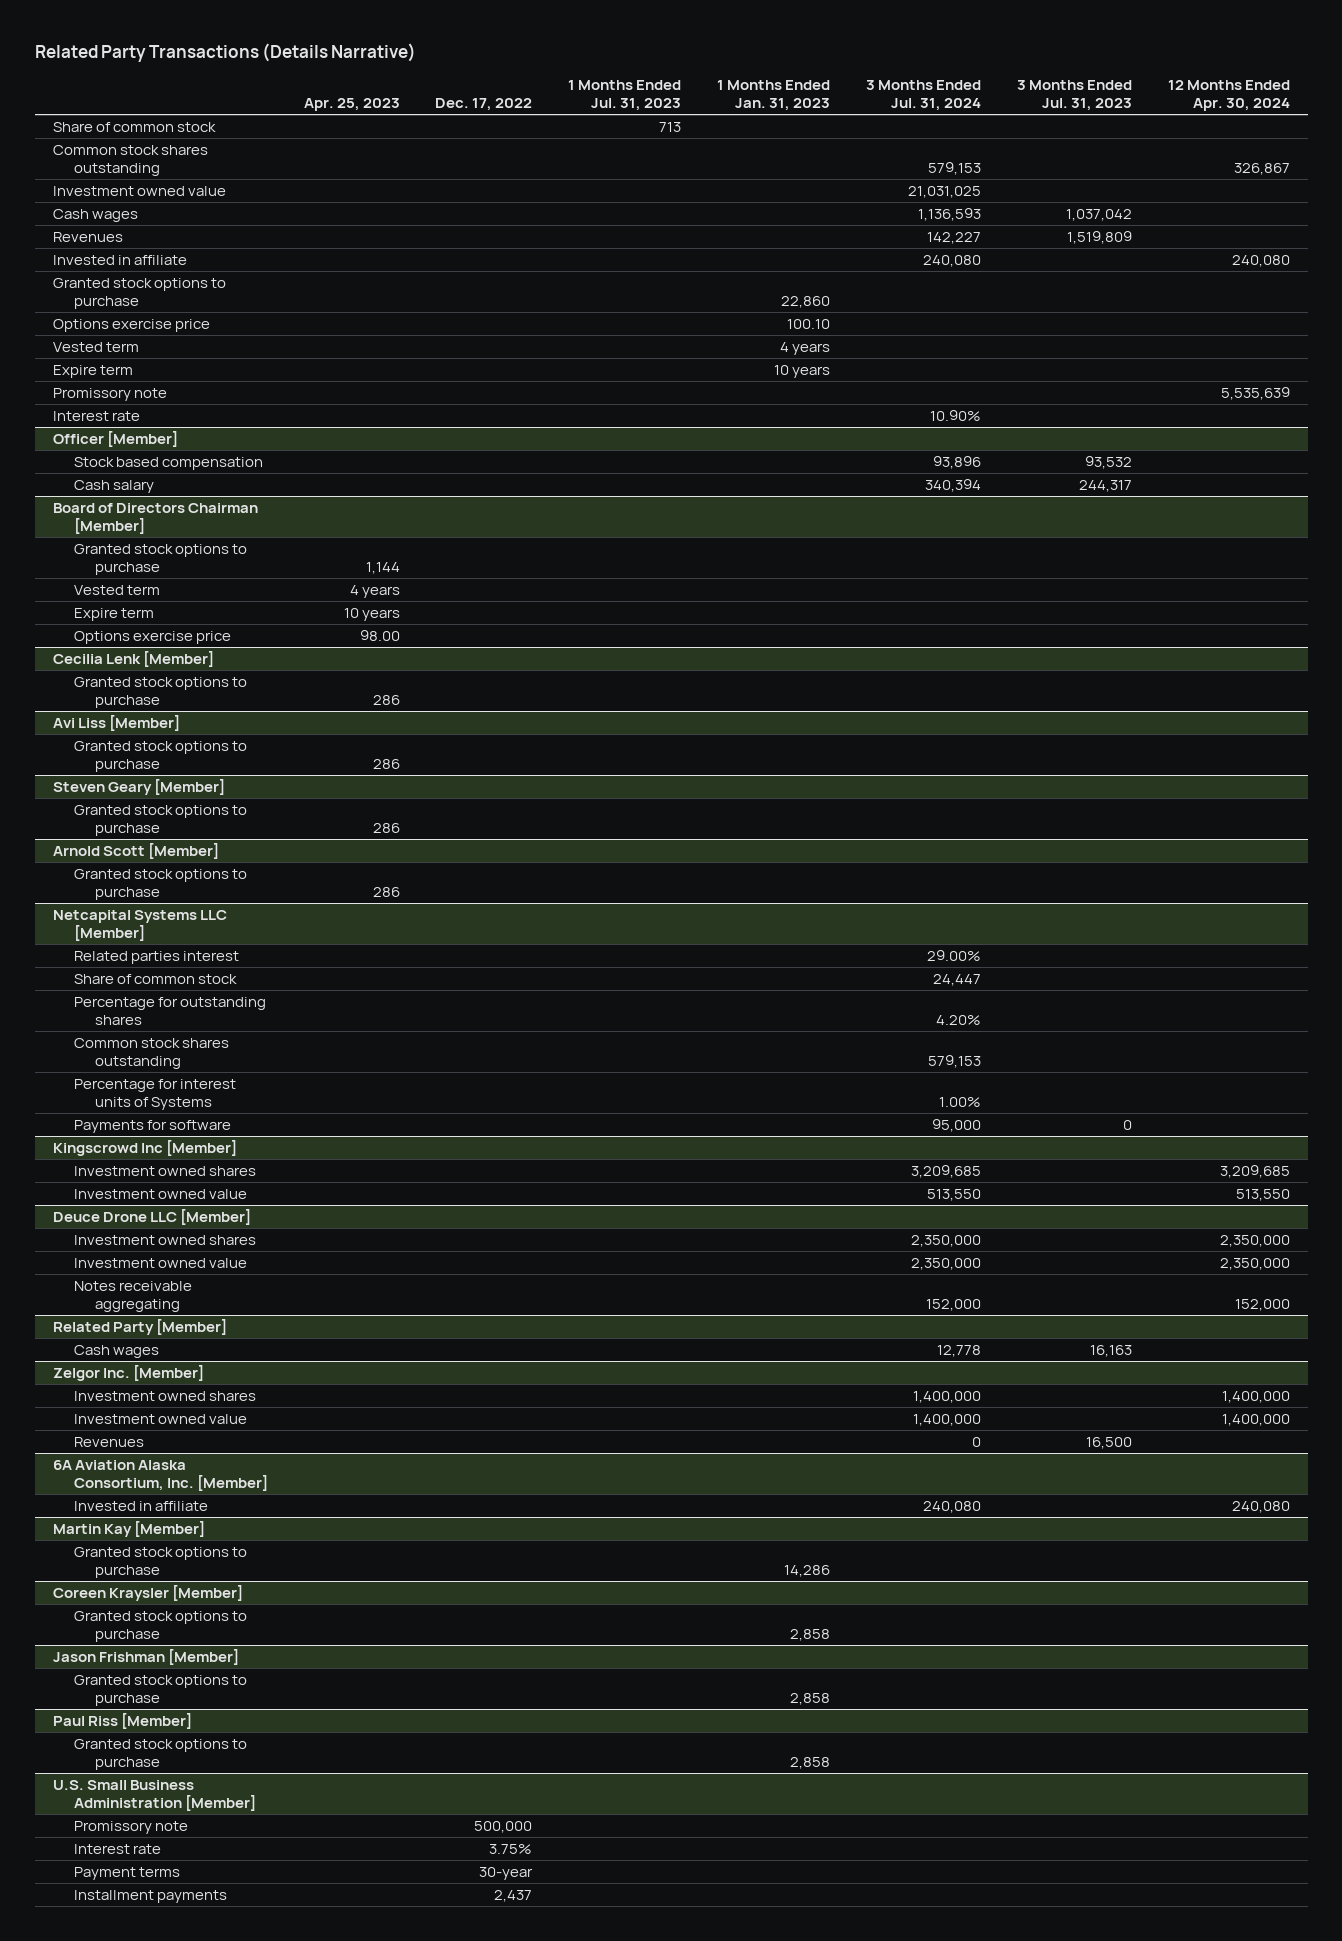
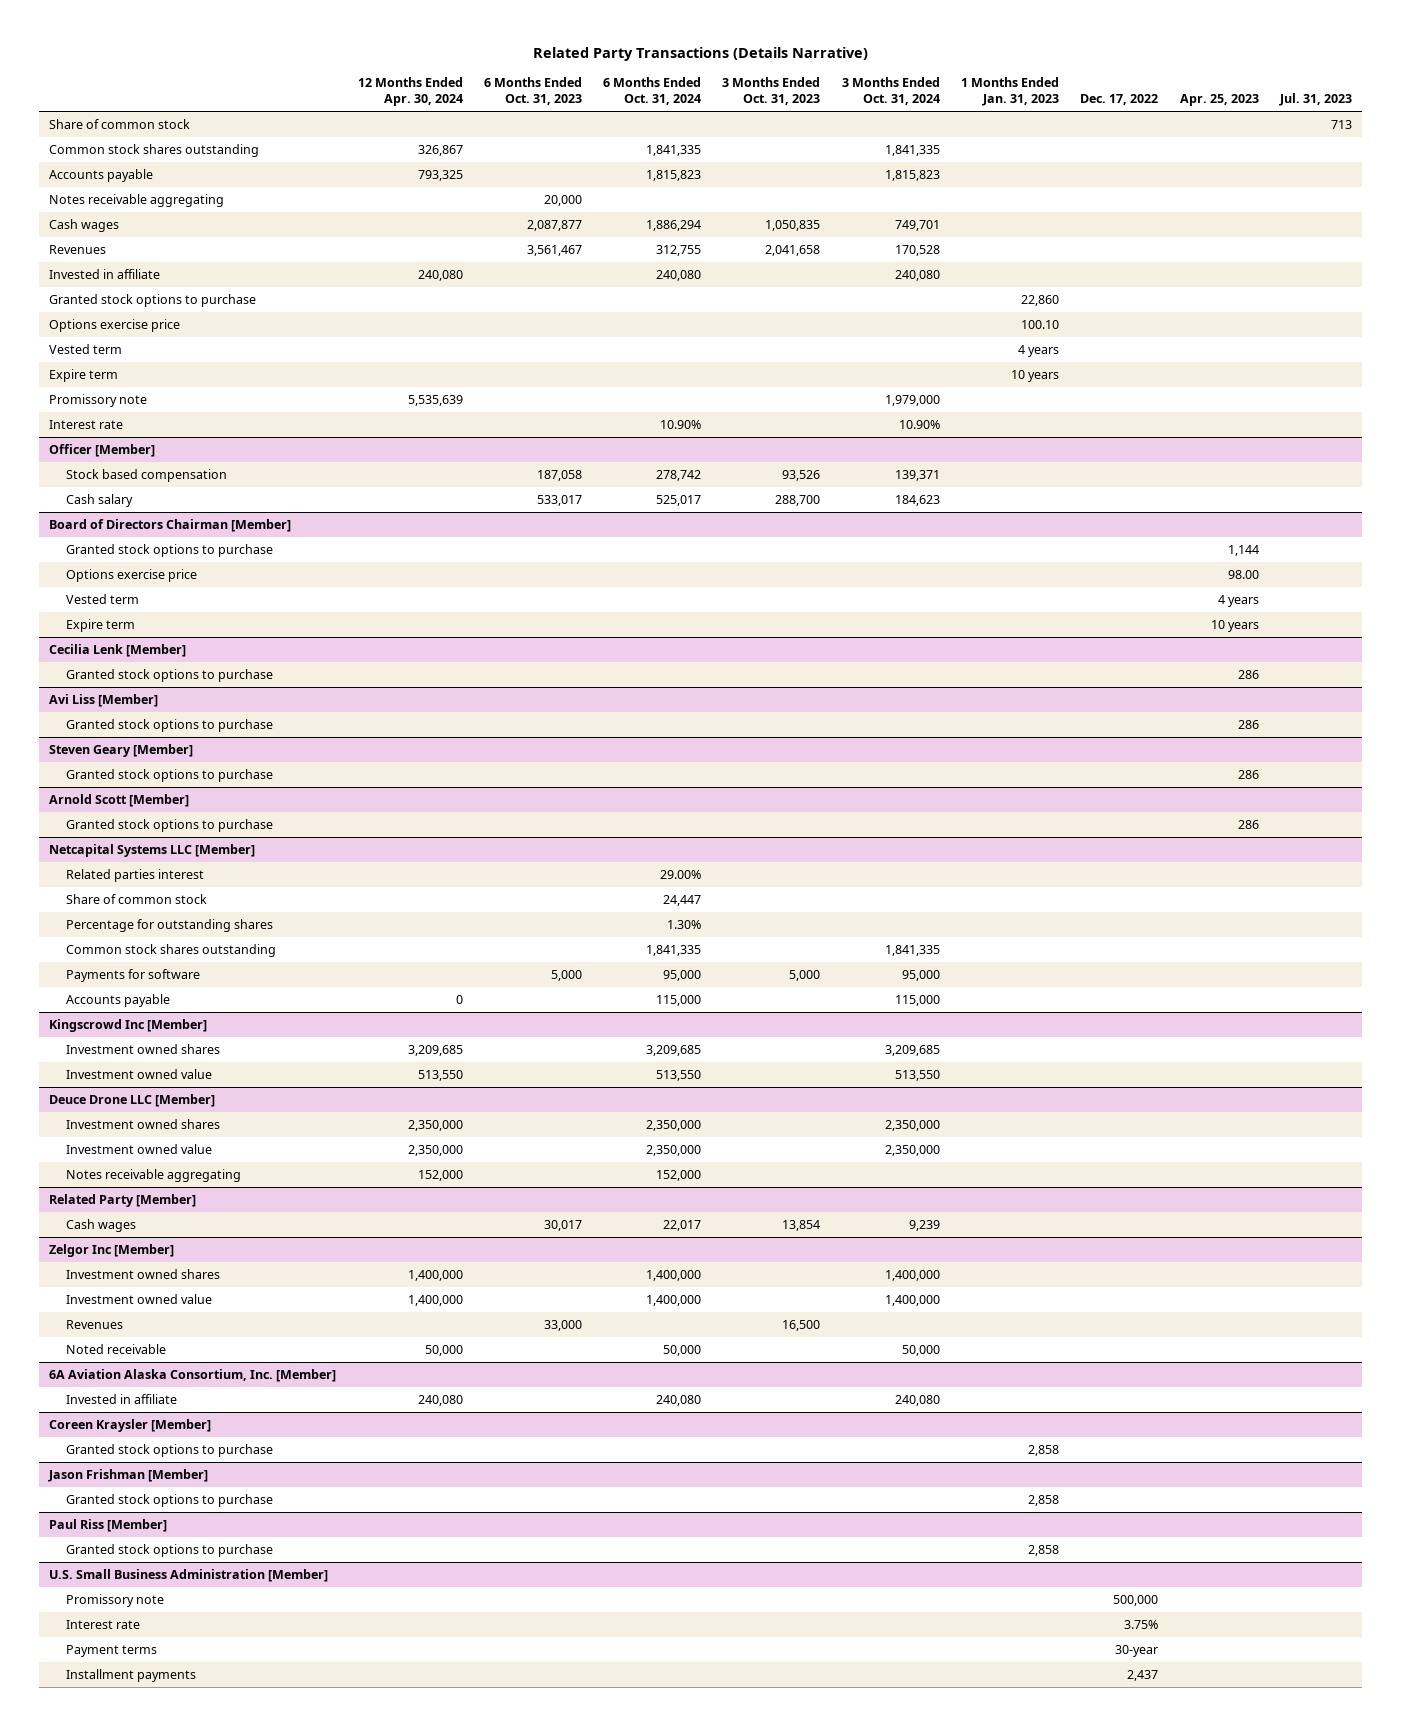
- | Apr. 25, 2023 | Dec. 17, 2022 | 1 Months Ended Jul. 31, 2023 | 1 Months Ended Jan. 31, 2023 | 3 Months Ended Jul. 31, 2024 | 3 Months Ended Jul. 31, 2023 | 12 Months Ended Apr. 30, 2024
+ | 12 Months Ended Apr. 30, 2024 | 6 Months Ended Oct. 31, 2023 | 6 Months Ended Oct. 31, 2024 | 3 Months Ended Oct. 31, 2023 | 3 Months Ended Oct. 31, 2024 | 1 Months Ended Jan. 31, 2023 | Dec. 17, 2022 | Apr. 25, 2023 | Jul. 31, 2023
- Investment owned value | | | | | 21,031,025 | |
+ Accounts payable | 793,325 | | 1,815,823 | | 1,815,823 | | | |
+ Notes receivable aggregating | | 20,000 | | | | | | |
@ Board of Directors Chairman [Member]
moved up: Options exercise price | | | | | | | | 98.00 |
@ Netcapital Systems LLC [Member]
- Percentage for interest units of Systems | | | | | 1.00% | |
+ Accounts payable | 0 | | 115,000 | | 115,000 | | | |
- Zelgor Inc. [Member]
+ Zelgor Inc [Member]
+ Noted receivable | 50,000 | | 50,000 | | 50,000 | | | |
- Martin Kay [Member]
- Granted stock options to purchase | | | | 14,286 | | |

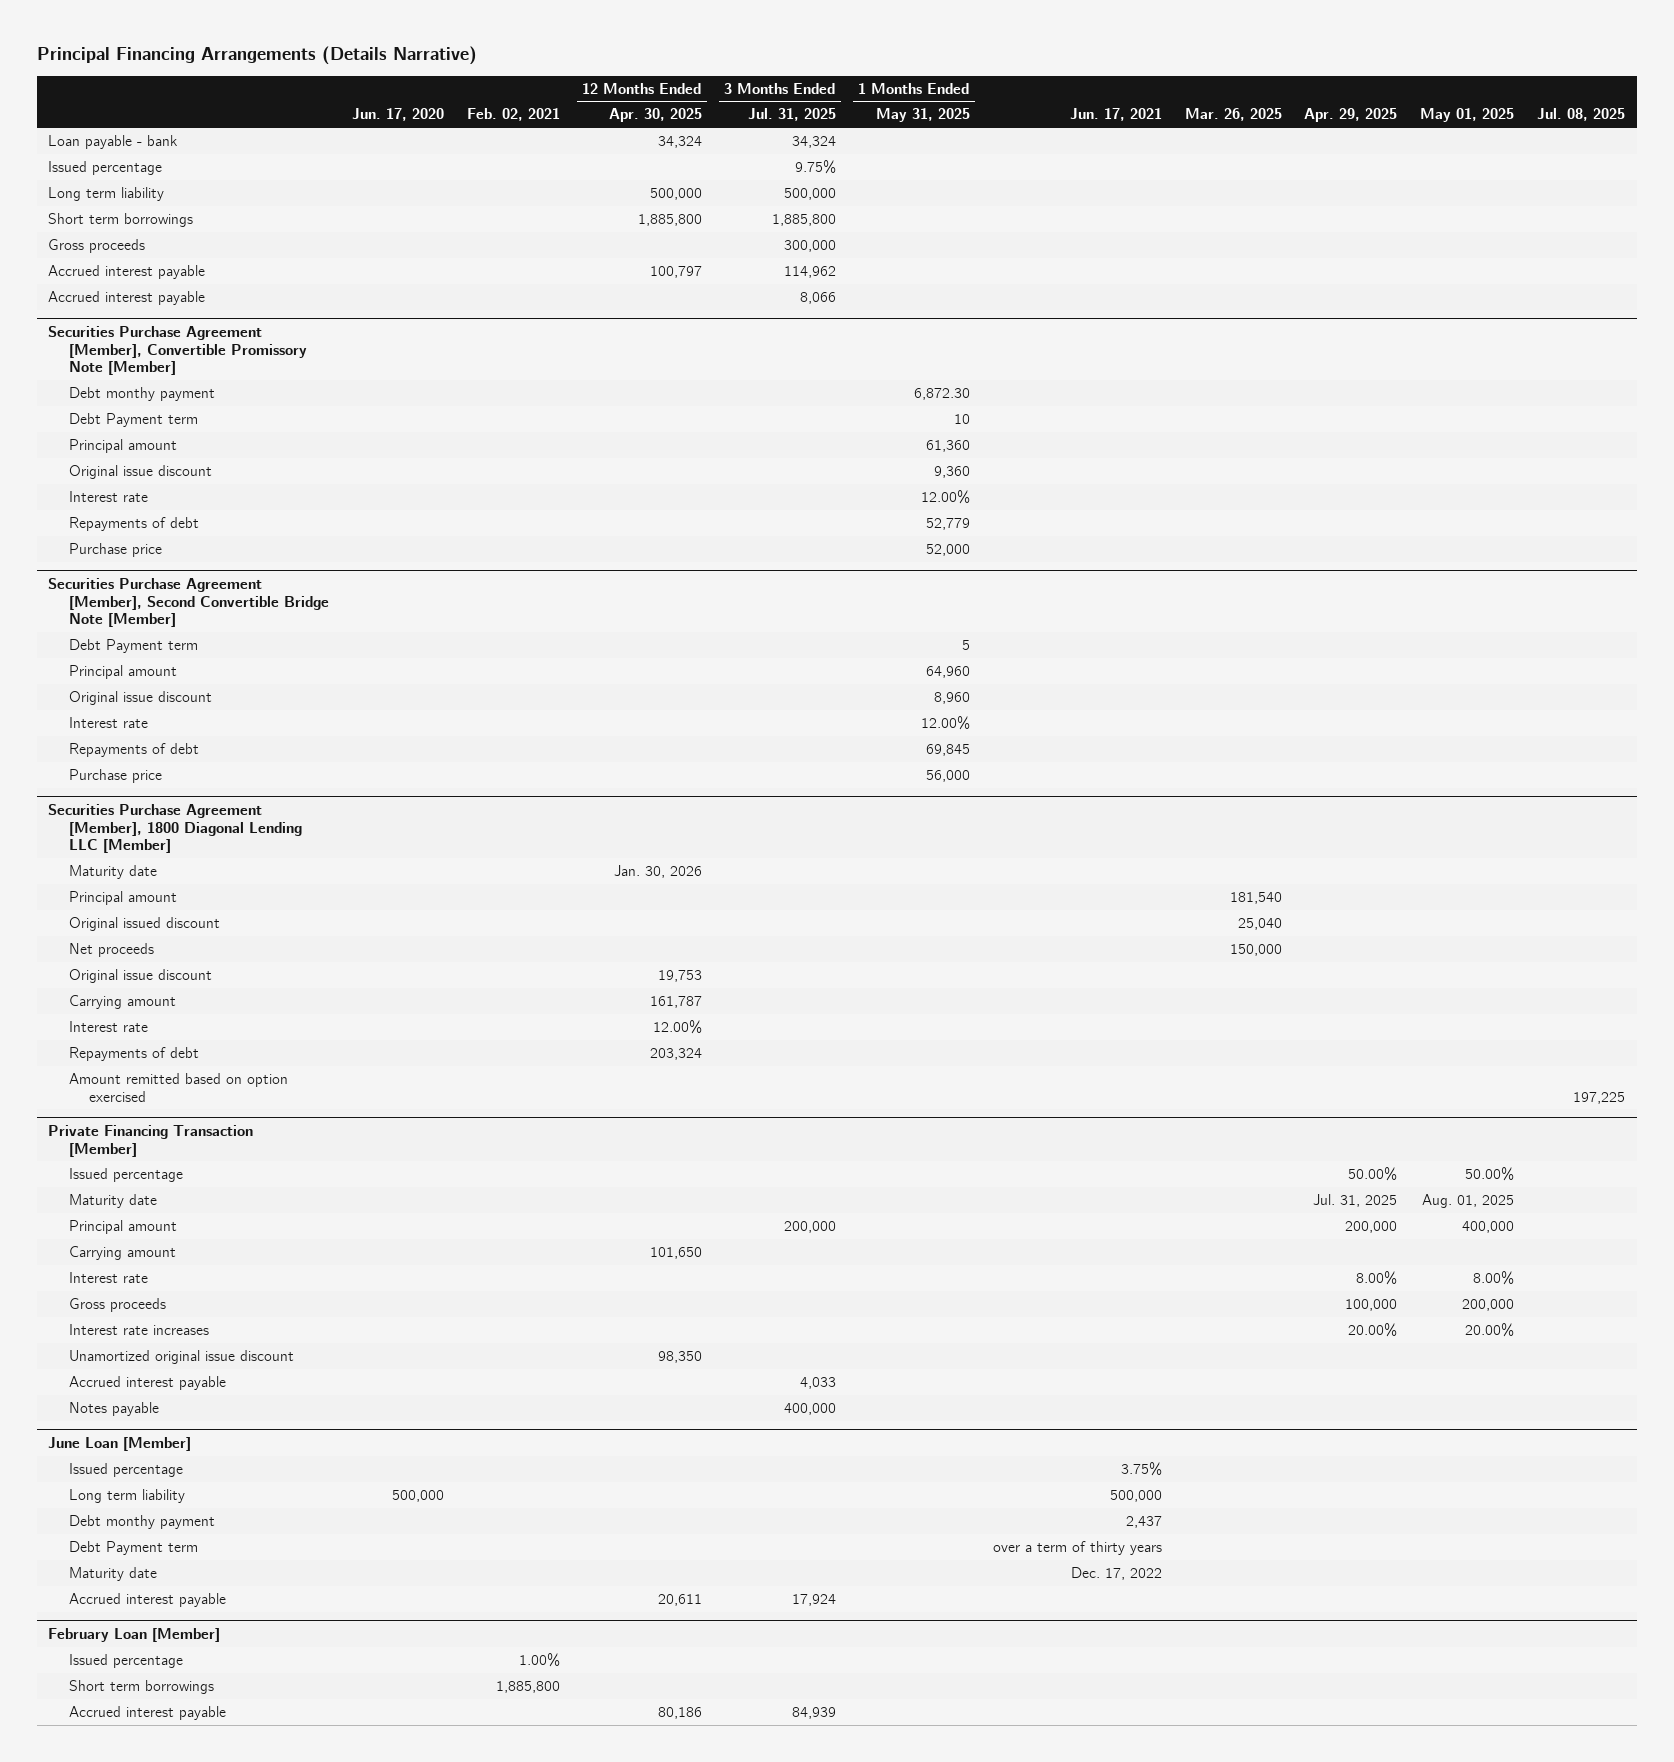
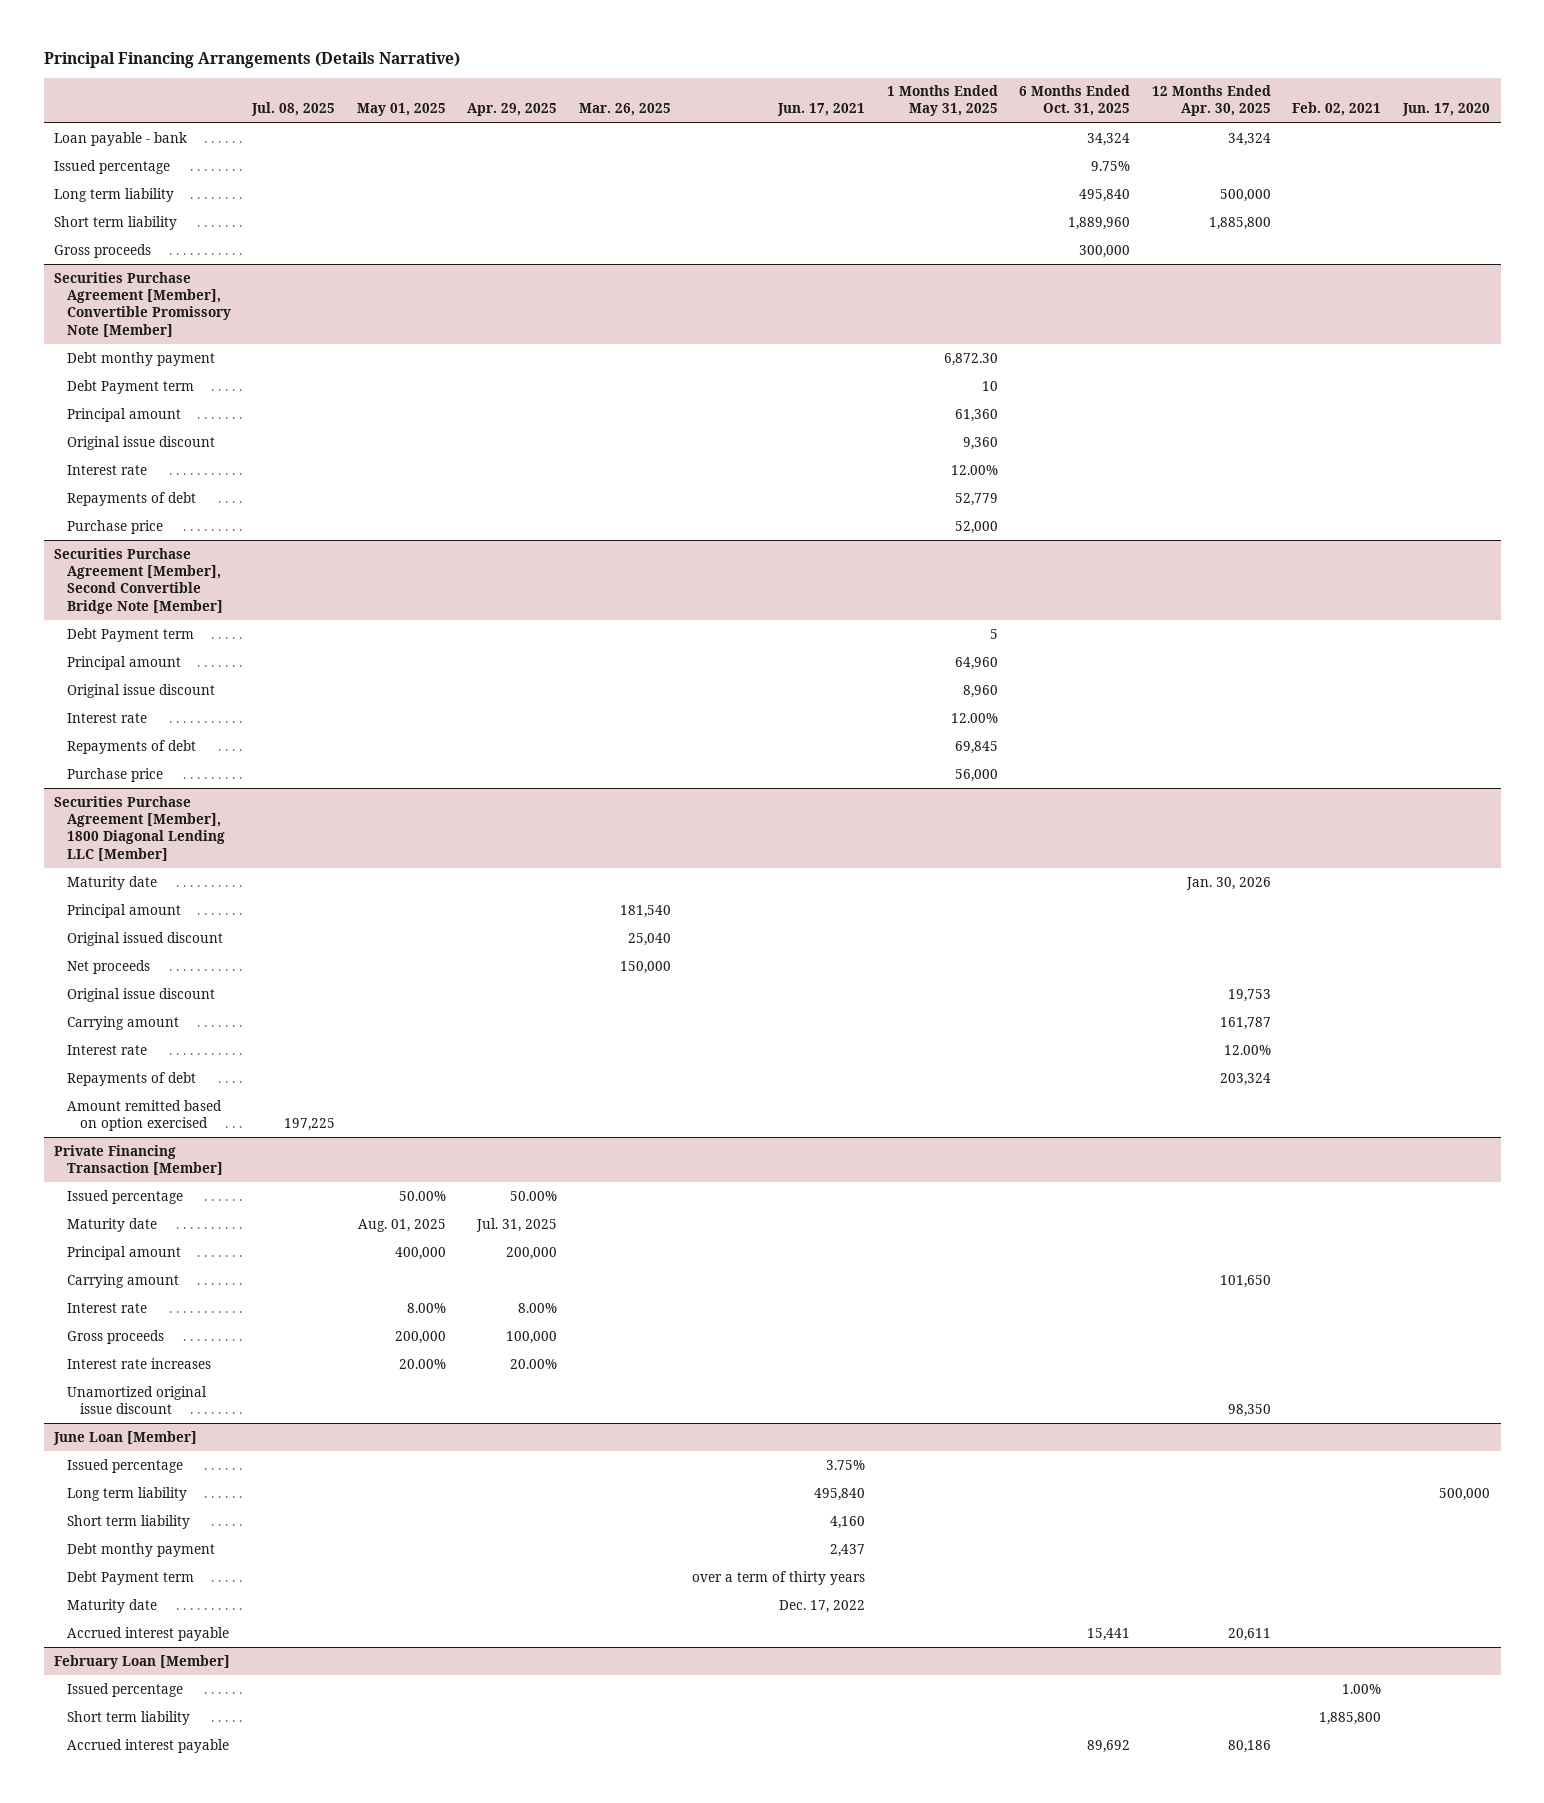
- | Jun. 17, 2020 | Feb. 02, 2021 | 12 Months Ended Apr. 30, 2025 | 3 Months Ended Jul. 31, 2025 | 1 Months Ended May 31, 2025 | Jun. 17, 2021 | Mar. 26, 2025 | Apr. 29, 2025 | May 01, 2025 | Jul. 08, 2025
+ | Jul. 08, 2025 | May 01, 2025 | Apr. 29, 2025 | Mar. 26, 2025 | Jun. 17, 2021 | 1 Months Ended May 31, 2025 | 6 Months Ended Oct. 31, 2025 | 12 Months Ended Apr. 30, 2025 | Feb. 02, 2021 | Jun. 17, 2020
- Short term borrowings | | | 1,885,800 | 1,885,800 | | | | | |
+ Short term liability | | | | | | | 1,889,960 | 1,885,800 | |
- Accrued interest payable | | | 100,797 | 114,962 | | | | | |
- Accrued interest payable | | | | 8,066 | | | | | |
@ Private Financing Transaction [Member]
- Accrued interest payable | | | | 4,033 | | | | | |
- Notes payable | | | | 400,000 | | | | | |
@ June Loan [Member]
- Long term liability | 500,000 | | | | | 500,000 | | | |
+ Long term liability | | | | | 495,840 | | | | | 500,000
+ Short term liability | | | | | 4,160 | | | | |
@ February Loan [Member]
- Short term borrowings | | 1,885,800 | | | | | | | |
+ Short term liability | | | | | | | | | 1,885,800 |

